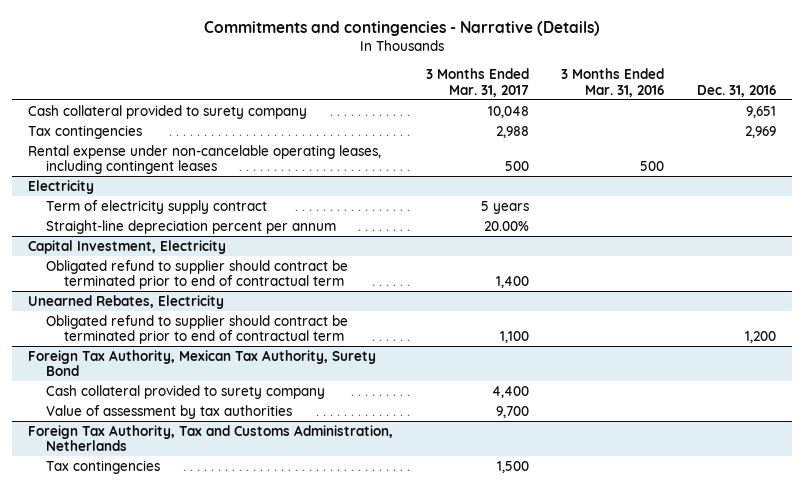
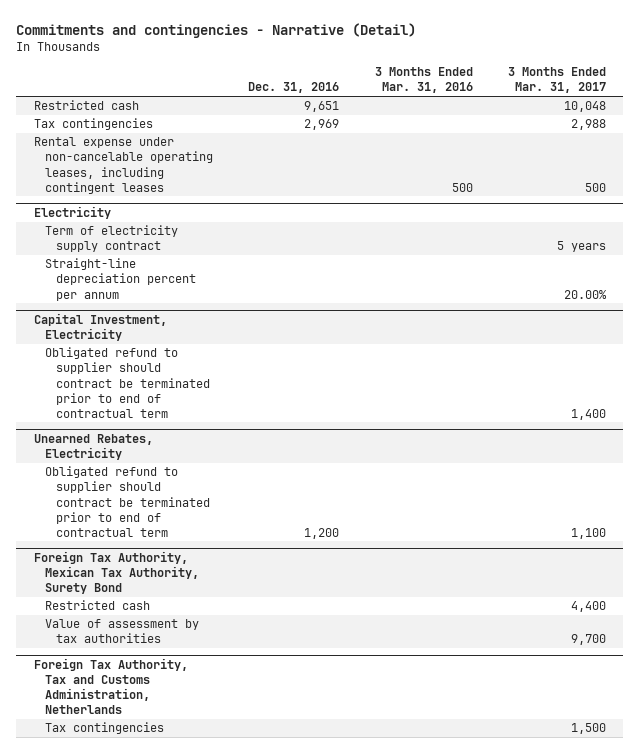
- Commitments and contingencies - Narrative (Details)
+ Commitments and contingencies - Narrative (Detail)
- | 3 Months Ended Mar. 31, 2017 | 3 Months Ended Mar. 31, 2016 | Dec. 31, 2016
+ | Dec. 31, 2016 | 3 Months Ended Mar. 31, 2016 | 3 Months Ended Mar. 31, 2017
- Cash collateral provided to surety company | 10,048 | | 9,651
+ Restricted cash | 9,651 | | 10,048
@ Foreign Tax Authority, Mexican Tax Authority, Surety Bond
- Cash collateral provided to surety company | 4,400 | |
+ Restricted cash | | | 4,400

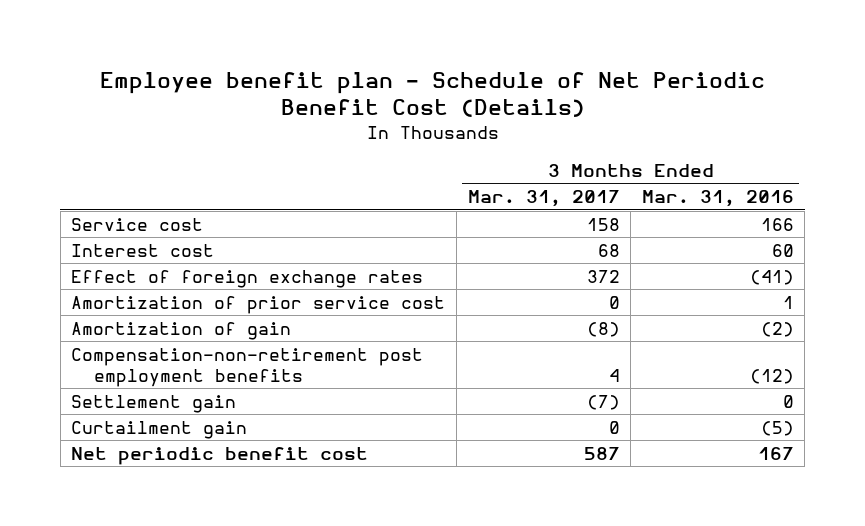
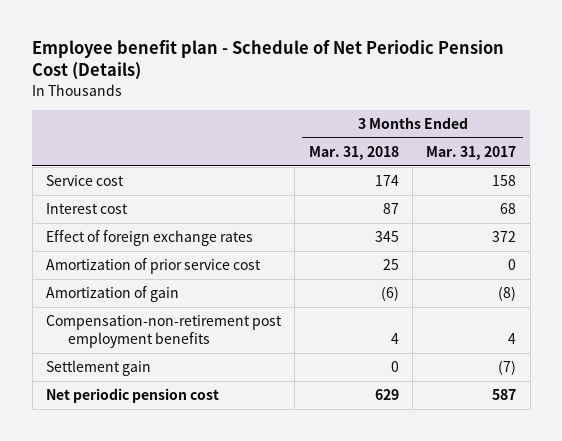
- Employee benefit plan - Schedule of Net Periodic Benefit Cost (Details)
+ Employee benefit plan - Schedule of Net Periodic Pension Cost (Details)
- | 3 Months Ended Mar. 31, 2017 | 3 Months Ended Mar. 31, 2016
+ | 3 Months Ended Mar. 31, 2018 | 3 Months Ended Mar. 31, 2017
- Curtailment gain | 0 | (5)
- Net periodic benefit cost | 587 | 167
+ Net periodic pension cost | 629 | 587

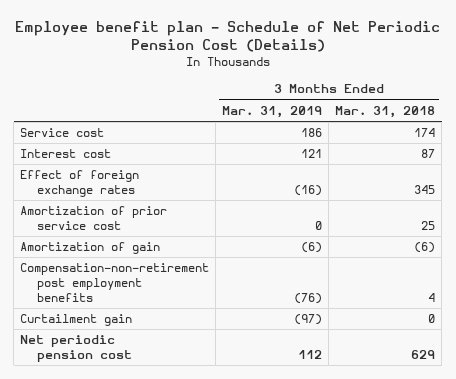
- | 3 Months Ended Mar. 31, 2018 | 3 Months Ended Mar. 31, 2017
+ | 3 Months Ended Mar. 31, 2019 | 3 Months Ended Mar. 31, 2018
- Settlement gain | 0 | (7)
+ Curtailment gain | (97) | 0

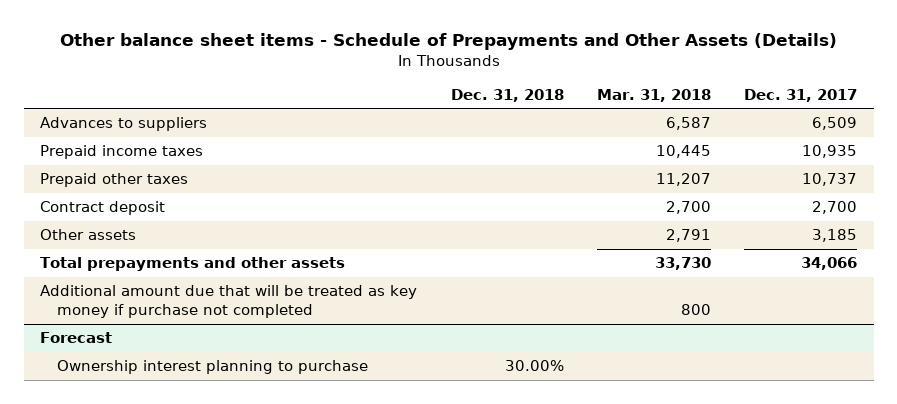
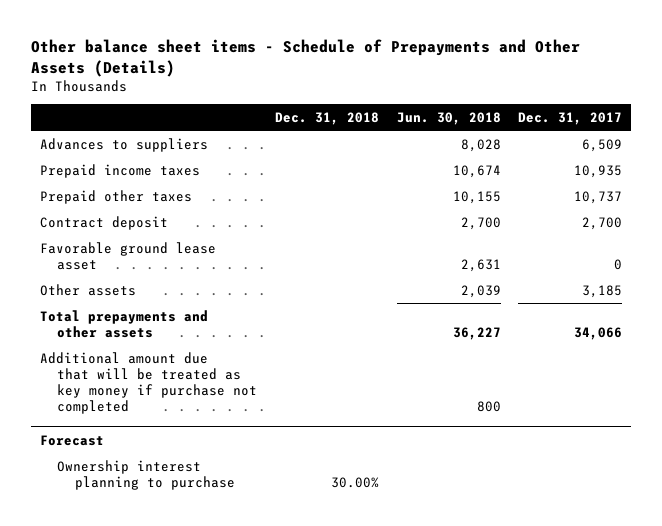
- | Dec. 31, 2018 | Mar. 31, 2018 | Dec. 31, 2017
+ | Dec. 31, 2018 | Jun. 30, 2018 | Dec. 31, 2017
+ Favorable ground lease asset | | 2,631 | 0

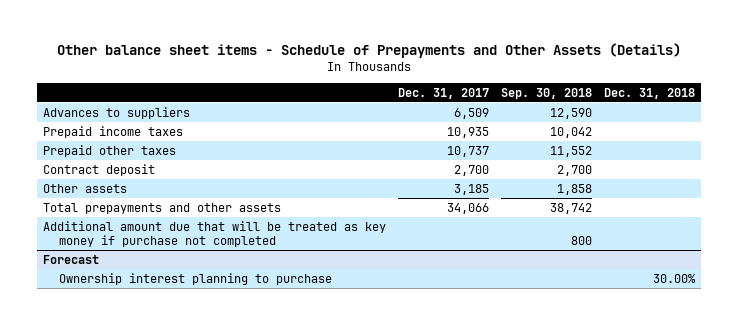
- | Dec. 31, 2018 | Jun. 30, 2018 | Dec. 31, 2017
+ | Dec. 31, 2017 | Sep. 30, 2018 | Dec. 31, 2018
- Favorable ground lease asset | | 2,631 | 0

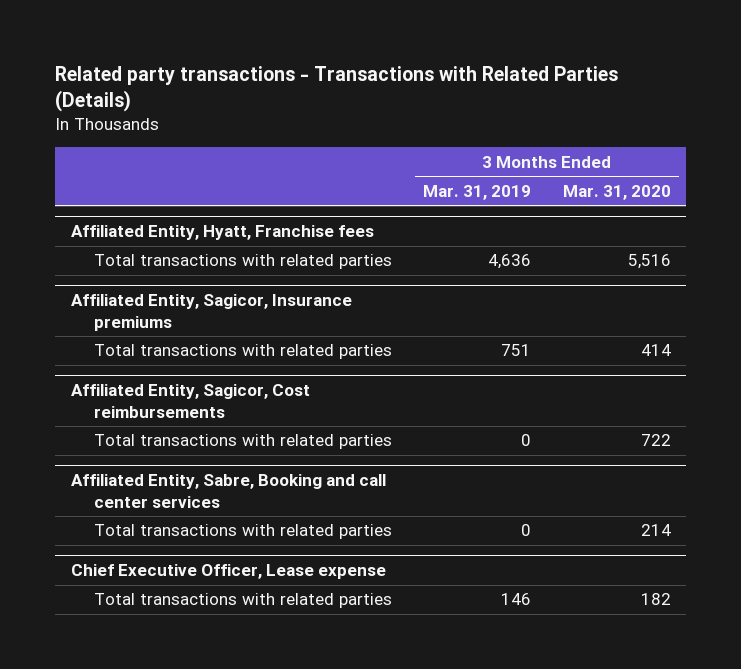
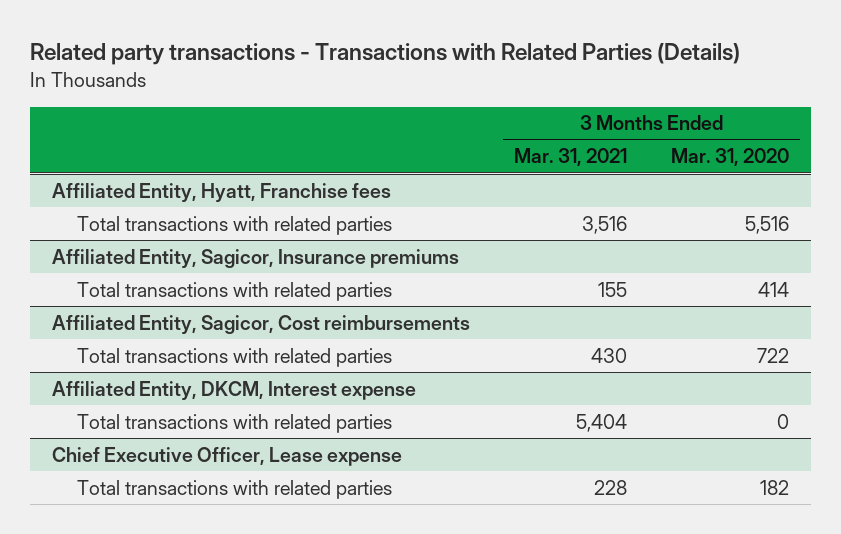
- | 3 Months Ended Mar. 31, 2019 | 3 Months Ended Mar. 31, 2020
+ | 3 Months Ended Mar. 31, 2021 | 3 Months Ended Mar. 31, 2020
- Affiliated Entity, Sabre, Booking and call center services
- Total transactions with related parties | 0 | 214
+ Affiliated Entity, DKCM, Interest expense
+ Total transactions with related parties | 5,404 | 0

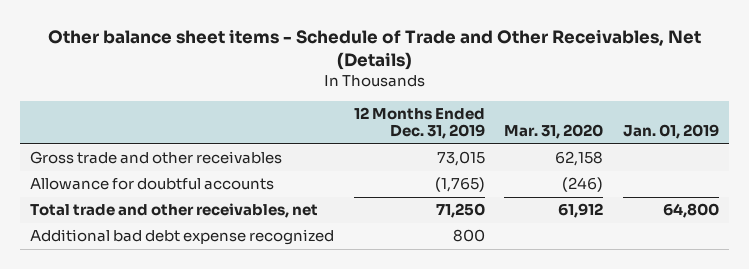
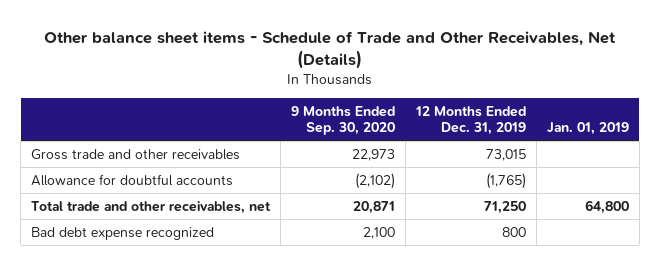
- | 12 Months Ended Dec. 31, 2019 | Mar. 31, 2020 | Jan. 01, 2019
+ | 9 Months Ended Sep. 30, 2020 | 12 Months Ended Dec. 31, 2019 | Jan. 01, 2019
- Additional bad debt expense recognized | 800 | |
+ Bad debt expense recognized | 2,100 | 800 |

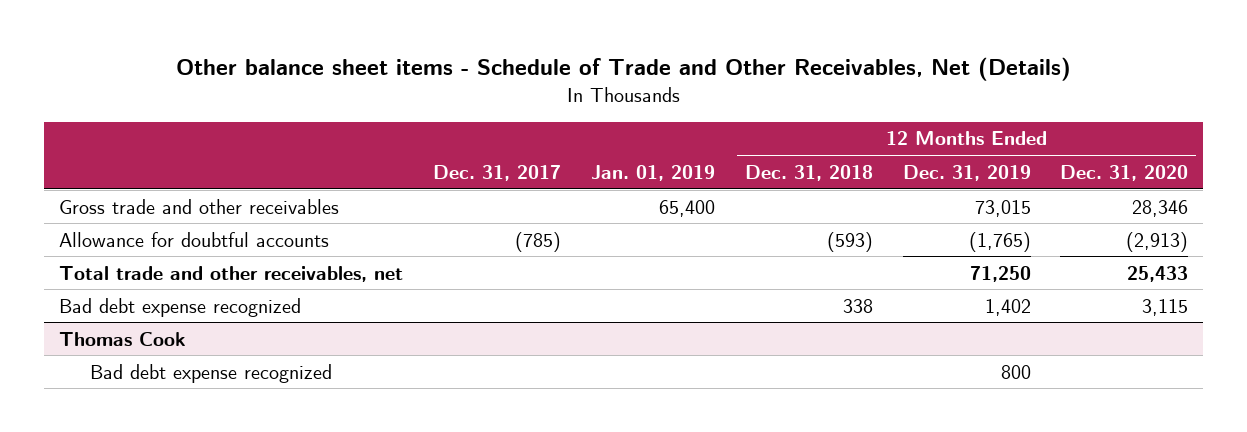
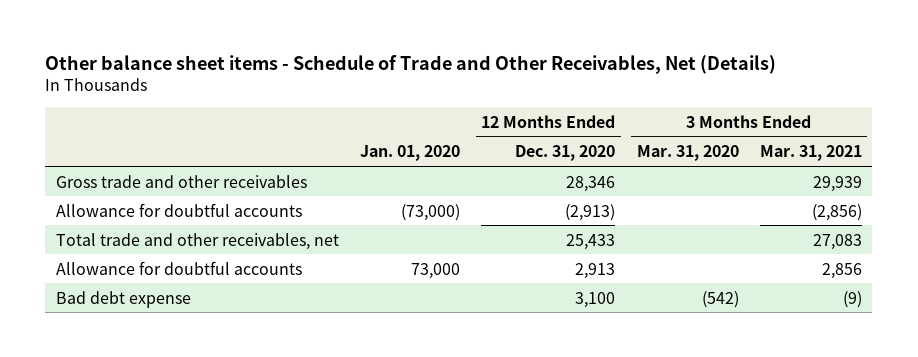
- | Dec. 31, 2017 | Jan. 01, 2019 | 12 Months Ended Dec. 31, 2018 | 12 Months Ended Dec. 31, 2019 | 12 Months Ended Dec. 31, 2020
+ | Jan. 01, 2020 | 12 Months Ended Dec. 31, 2020 | 3 Months Ended Mar. 31, 2020 | 3 Months Ended Mar. 31, 2021
- Bad debt expense recognized | | | 338 | 1,402 | 3,115
- Thomas Cook
- Bad debt expense recognized | | | | 800 |
+ Allowance for doubtful accounts | 73,000 | 2,913 | | 2,856
+ Bad debt expense | | 3,100 | (542) | (9)

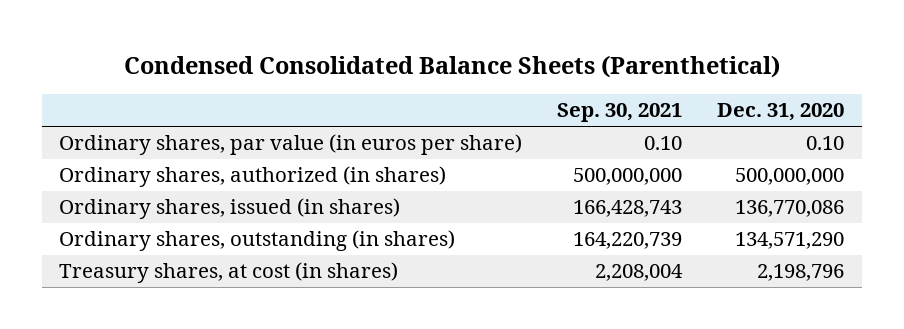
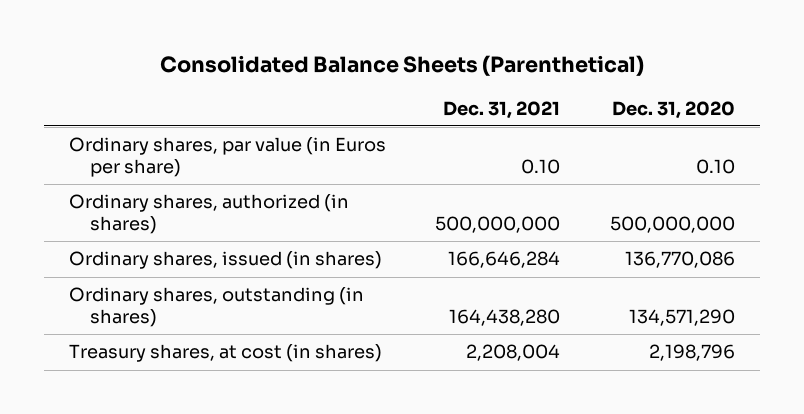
- Condensed Consolidated Balance Sheets (Parenthetical)
+ Consolidated Balance Sheets (Parenthetical)
- | Sep. 30, 2021 | Dec. 31, 2020
+ | Dec. 31, 2021 | Dec. 31, 2020
- Ordinary shares, par value (in euros per share) | 0.10 | 0.10
+ Ordinary shares, par value (in Euros per share) | 0.10 | 0.10

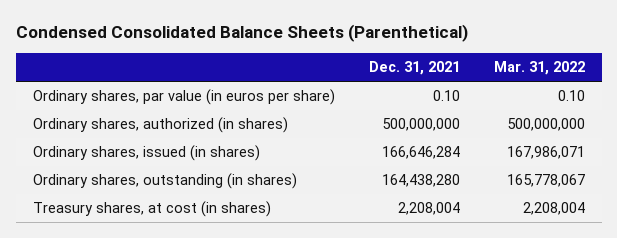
- Consolidated Balance Sheets (Parenthetical)
+ Condensed Consolidated Balance Sheets (Parenthetical)
- | Dec. 31, 2021 | Dec. 31, 2020
+ | Dec. 31, 2021 | Mar. 31, 2022
- Ordinary shares, par value (in Euros per share) | 0.10 | 0.10
+ Ordinary shares, par value (in euros per share) | 0.10 | 0.10

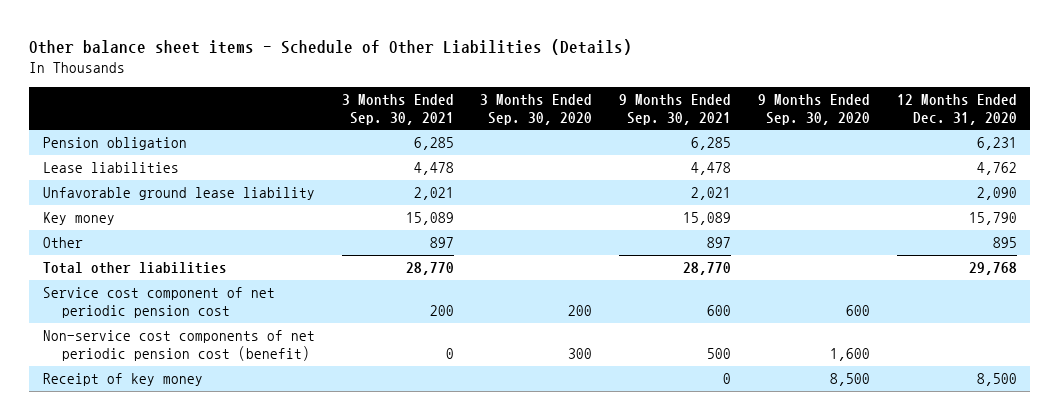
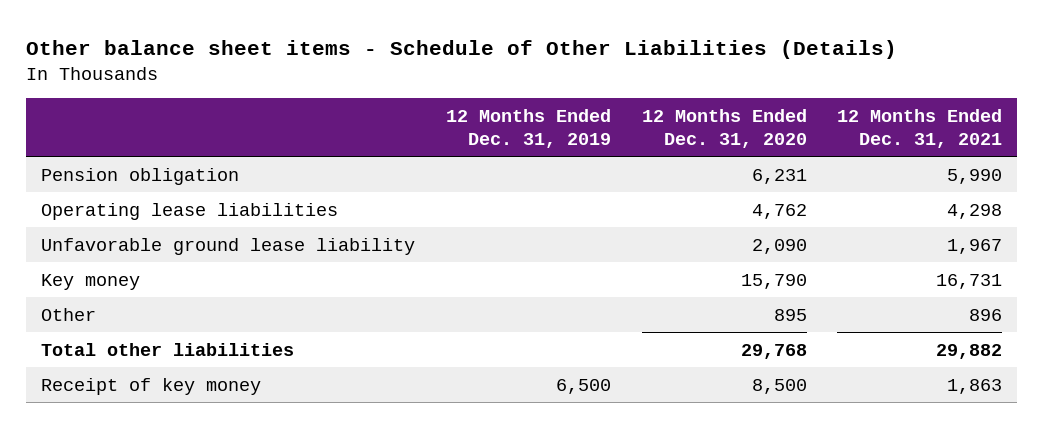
- | 3 Months Ended Sep. 30, 2021 | 3 Months Ended Sep. 30, 2020 | 9 Months Ended Sep. 30, 2021 | 9 Months Ended Sep. 30, 2020 | 12 Months Ended Dec. 31, 2020
+ | 12 Months Ended Dec. 31, 2019 | 12 Months Ended Dec. 31, 2020 | 12 Months Ended Dec. 31, 2021
- Lease liabilities | 4,478 | | 4,478 | | 4,762
+ Operating lease liabilities | | 4,762 | 4,298
- Service cost component of net periodic pension cost | 200 | 200 | 600 | 600 |
- Non-service cost components of net periodic pension cost (benefit) | 0 | 300 | 500 | 1,600 |

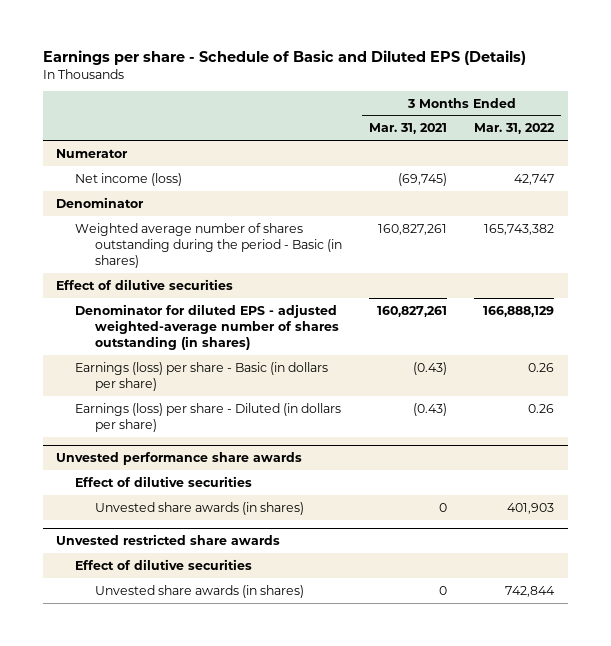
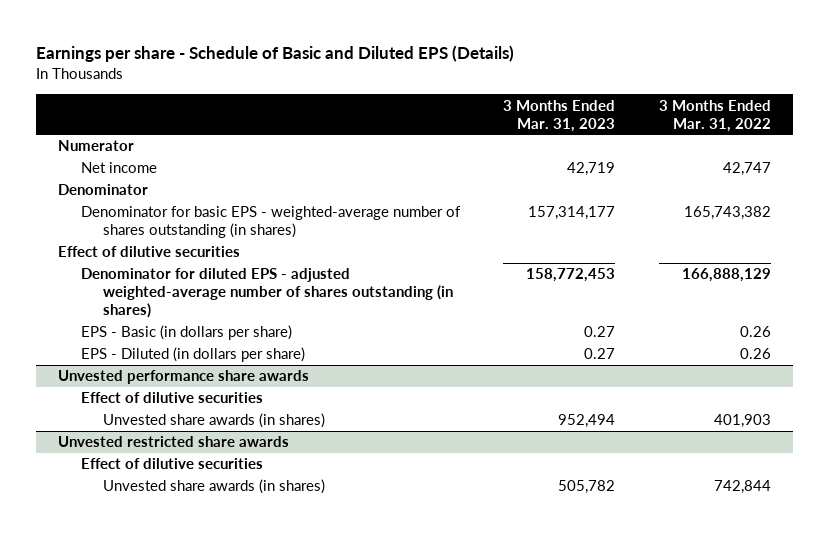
- | 3 Months Ended Mar. 31, 2021 | 3 Months Ended Mar. 31, 2022
+ | 3 Months Ended Mar. 31, 2023 | 3 Months Ended Mar. 31, 2022
- Net income (loss) | (69,745) | 42,747
+ Net income | 42,719 | 42,747
- Weighted average number of shares outstanding during the period - Basic (in shares) | 160,827,261 | 165,743,382
+ Denominator for basic EPS - weighted-average number of shares outstanding (in shares) | 157,314,177 | 165,743,382
- Earnings (loss) per share - Basic (in dollars per share) | (0.43) | 0.26
- Earnings (loss) per share - Diluted (in dollars per share) | (0.43) | 0.26
+ EPS - Basic (in dollars per share) | 0.27 | 0.26
+ EPS - Diluted (in dollars per share) | 0.27 | 0.26

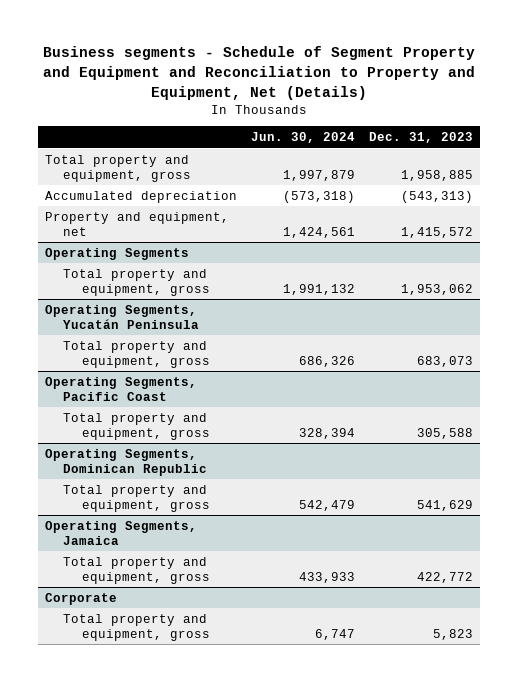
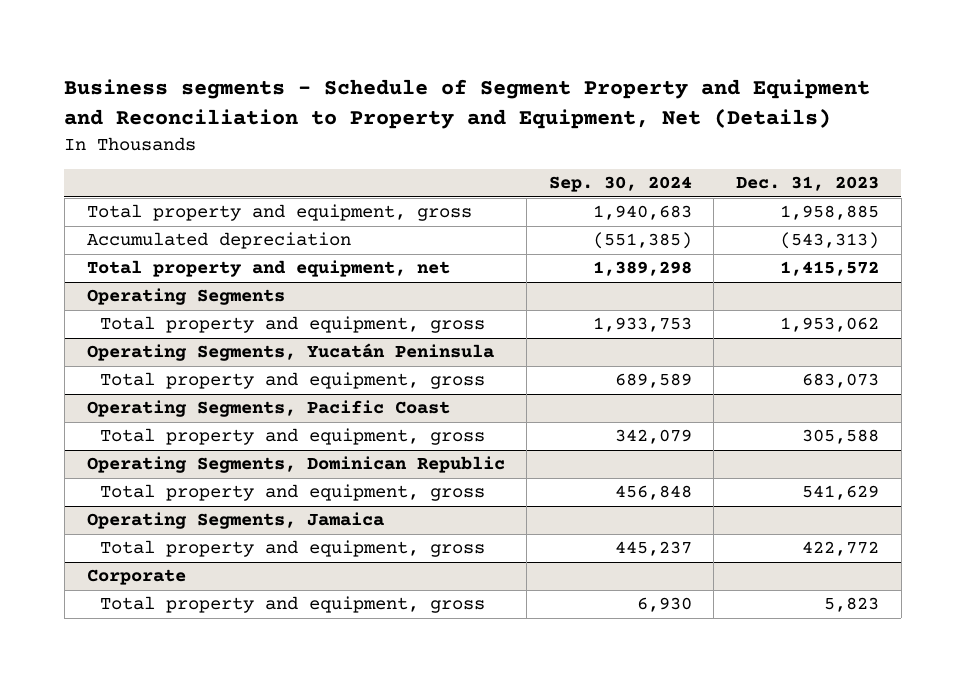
- | Jun. 30, 2024 | Dec. 31, 2023
+ | Sep. 30, 2024 | Dec. 31, 2023
- Property and equipment, net | 1,424,561 | 1,415,572
+ Total property and equipment, net | 1,389,298 | 1,415,572

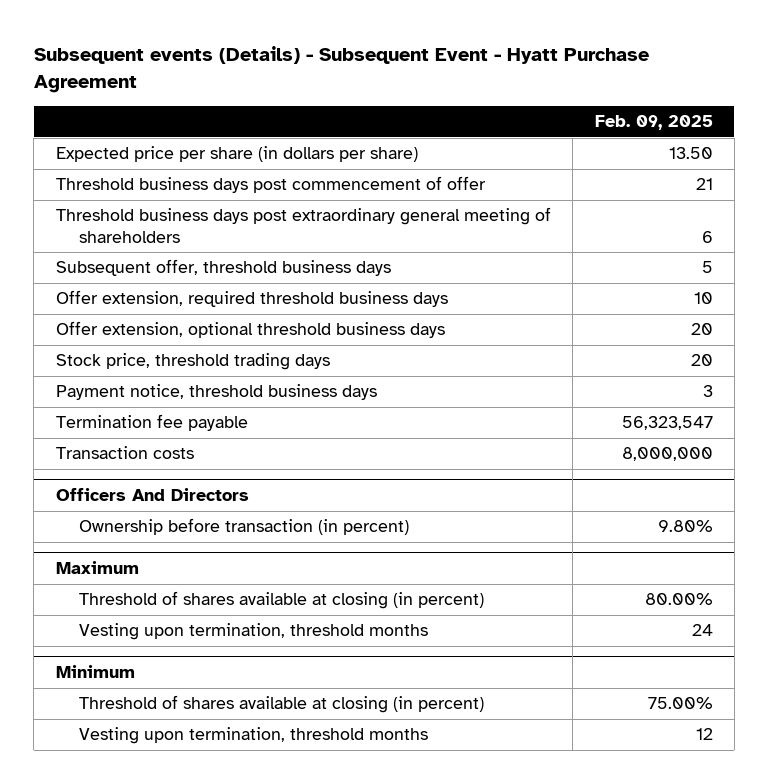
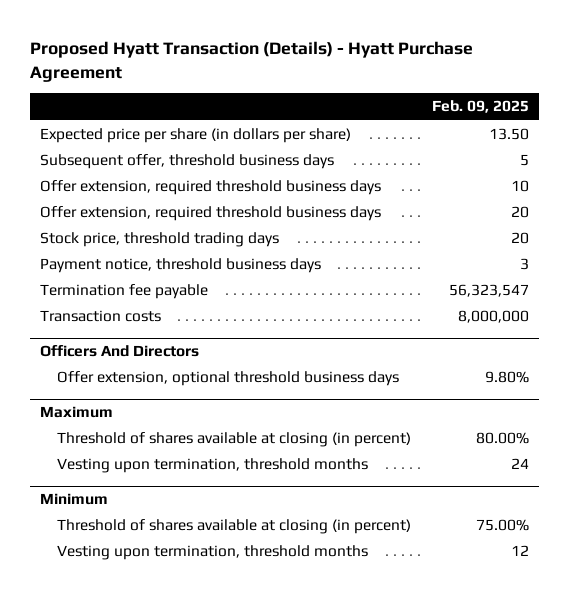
- Subsequent events (Details) - Subsequent Event - Hyatt Purchase Agreement
+ Proposed Hyatt Transaction (Details) - Hyatt Purchase Agreement
- Threshold business days post commencement of offer | 21
- Threshold business days post extraordinary general meeting of shareholders | 6
- Offer extension, optional threshold business days | 20
+ Offer extension, required threshold business days | 20
@ Officers And Directors
- Ownership before transaction (in percent) | 9.80%
+ Offer extension, optional threshold business days | 9.80%

